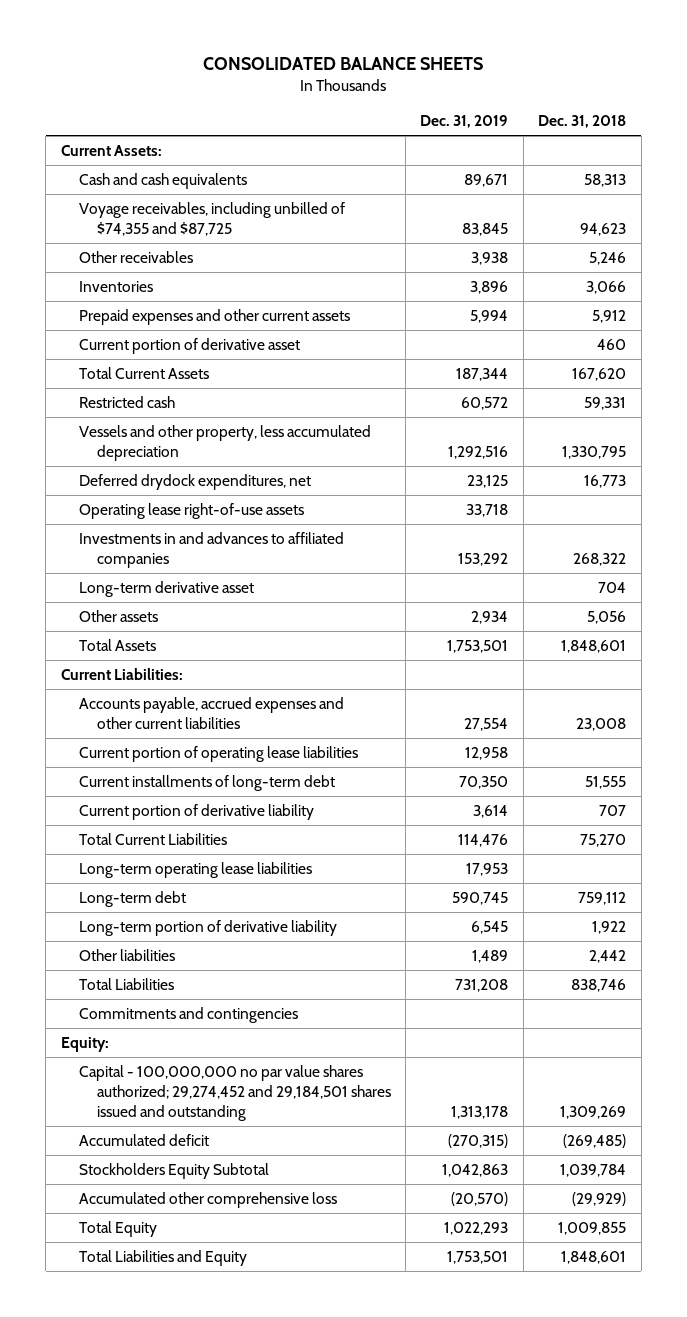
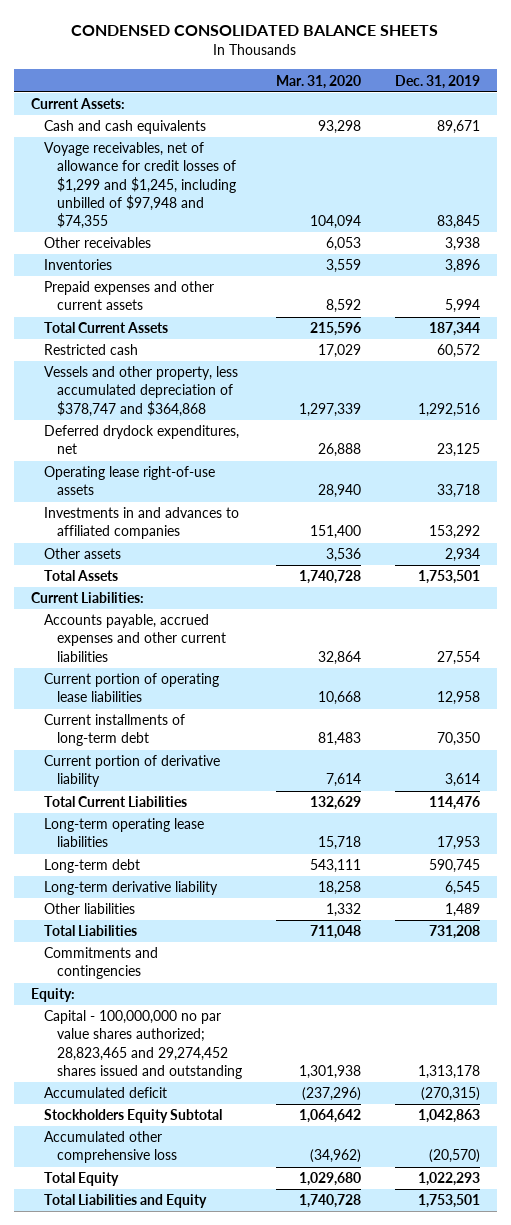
- CONSOLIDATED BALANCE SHEETS
+ CONDENSED CONSOLIDATED BALANCE SHEETS
- | Dec. 31, 2019 | Dec. 31, 2018
+ | Mar. 31, 2020 | Dec. 31, 2019
- Voyage receivables, including unbilled of $74,355 and $87,725 | 83,845 | 94,623
+ Voyage receivables, net of allowance for credit losses of $1,299 and $1,245, including unbilled of $97,948 and $74,355 | 104,094 | 83,845
- Current portion of derivative asset | | 460
- Vessels and other property, less accumulated depreciation | 1,292,516 | 1,330,795
+ Vessels and other property, less accumulated depreciation of $378,747 and $364,868 | 1,297,339 | 1,292,516
- Long-term derivative asset | | 704
- Long-term portion of derivative liability | 6,545 | 1,922
+ Long-term derivative liability | 18,258 | 6,545
- Capital - 100,000,000 no par value shares authorized; 29,274,452 and 29,184,501 shares issued and outstanding | 1,313,178 | 1,309,269
+ Capital - 100,000,000 no par value shares authorized; 28,823,465 and 29,274,452 shares issued and outstanding | 1,301,938 | 1,313,178

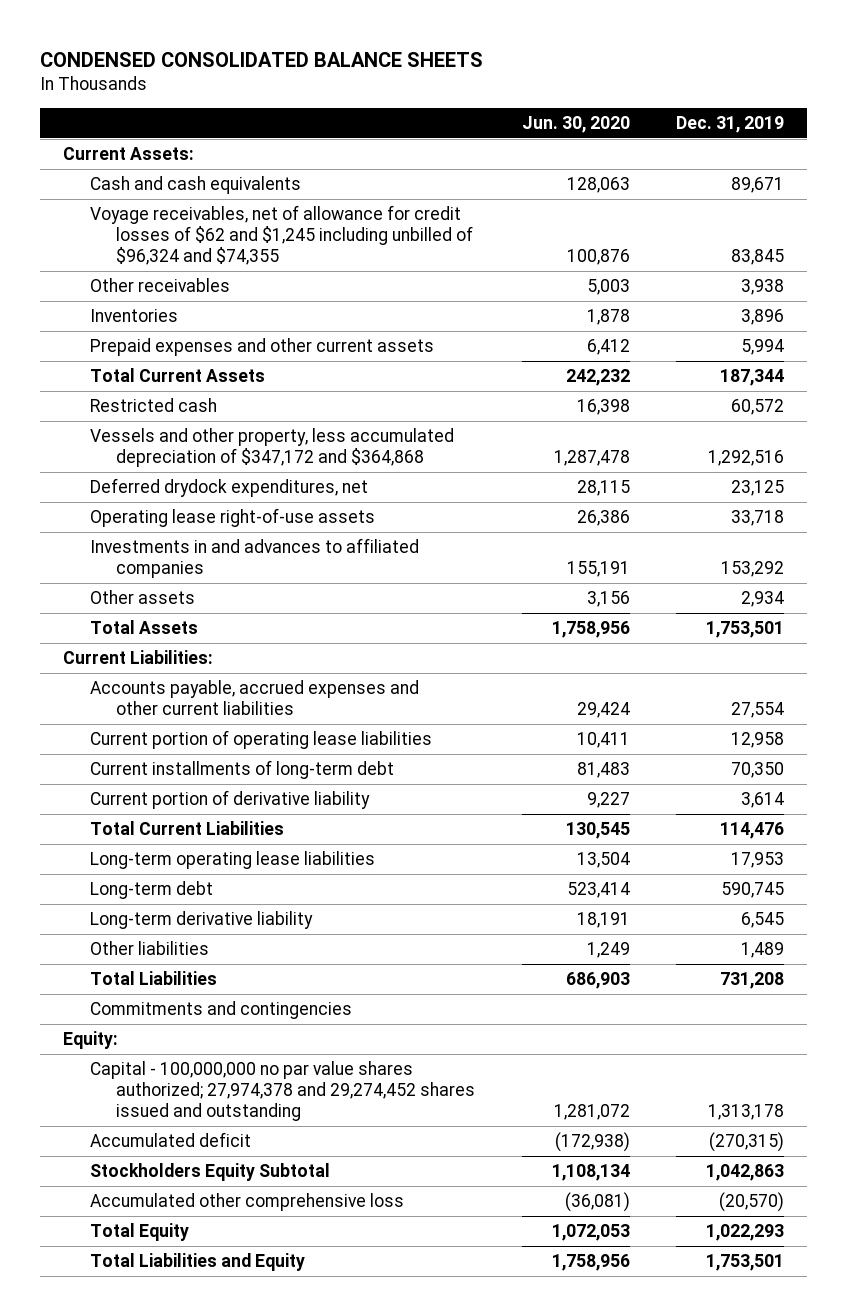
- | Mar. 31, 2020 | Dec. 31, 2019
+ | Jun. 30, 2020 | Dec. 31, 2019
- Voyage receivables, net of allowance for credit losses of $1,299 and $1,245, including unbilled of $97,948 and $74,355 | 104,094 | 83,845
+ Voyage receivables, net of allowance for credit losses of $62 and $1,245 including unbilled of $96,324 and $74,355 | 100,876 | 83,845
- Vessels and other property, less accumulated depreciation of $378,747 and $364,868 | 1,297,339 | 1,292,516
+ Vessels and other property, less accumulated depreciation of $347,172 and $364,868 | 1,287,478 | 1,292,516
- Capital - 100,000,000 no par value shares authorized; 28,823,465 and 29,274,452 shares issued and outstanding | 1,301,938 | 1,313,178
+ Capital - 100,000,000 no par value shares authorized; 27,974,378 and 29,274,452 shares issued and outstanding | 1,281,072 | 1,313,178

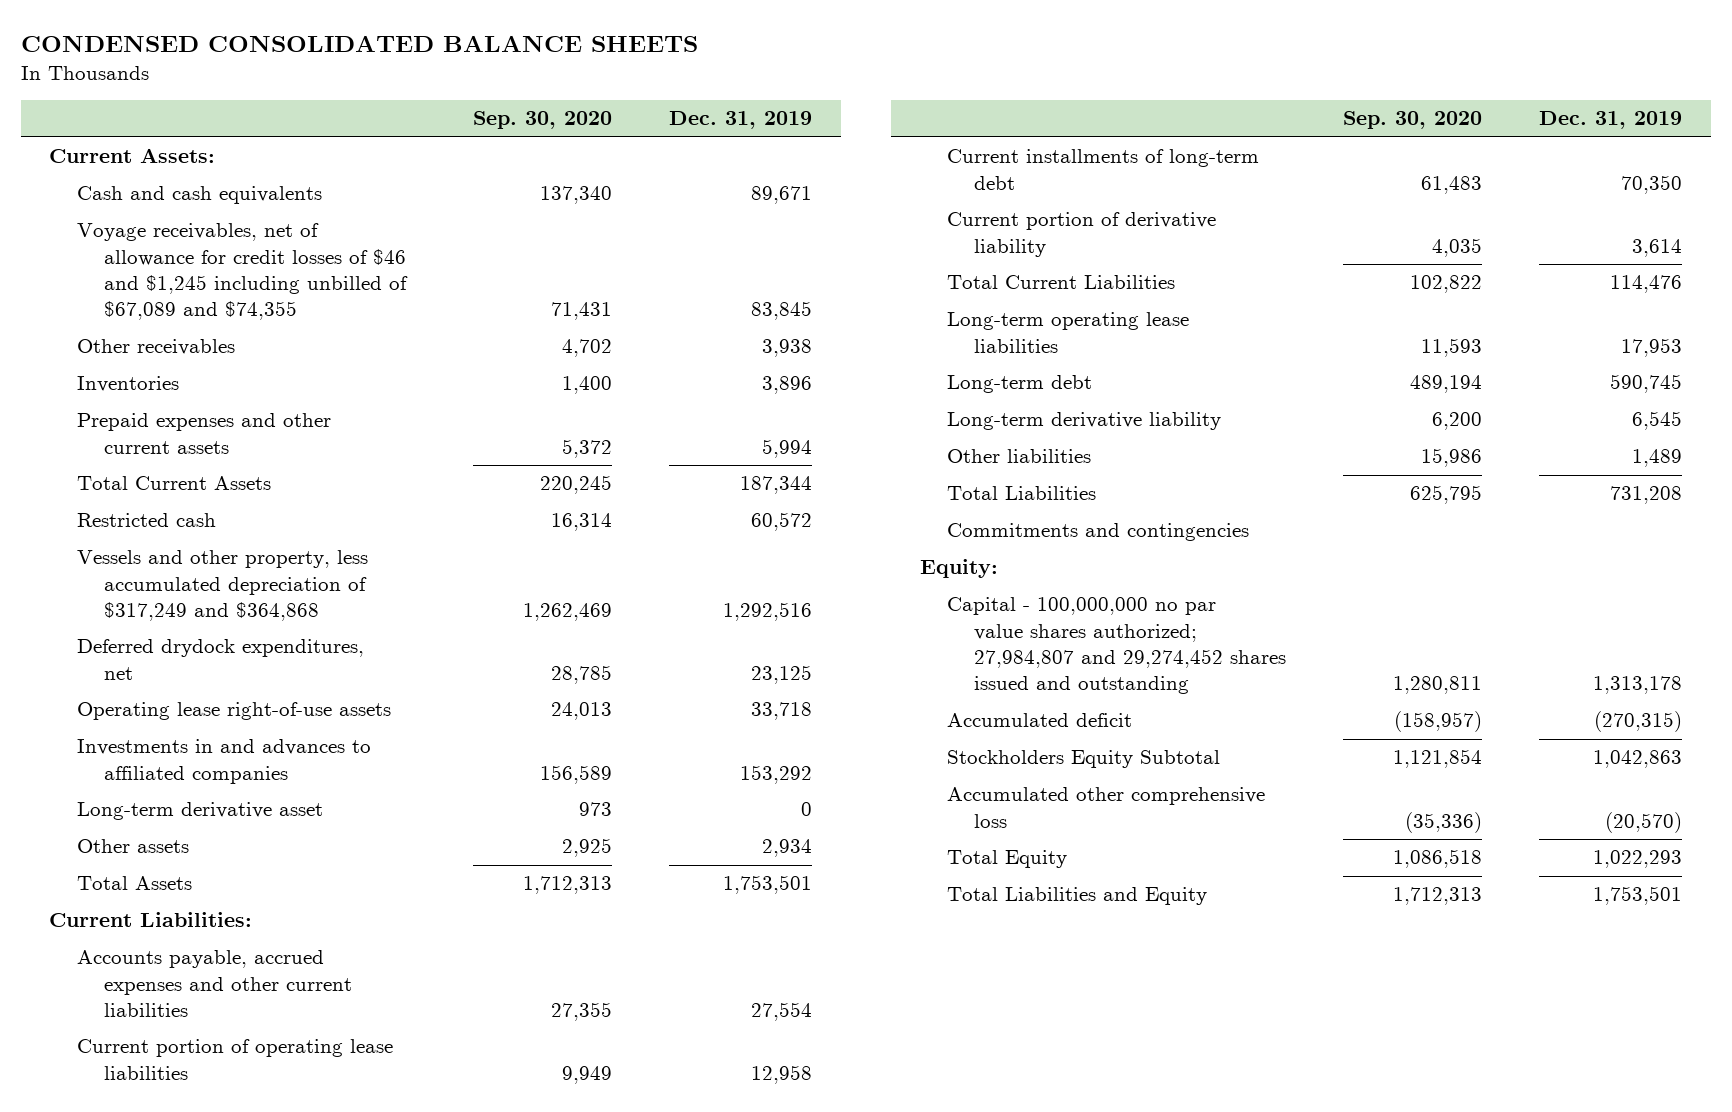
- | Jun. 30, 2020 | Dec. 31, 2019
+ | Sep. 30, 2020 | Dec. 31, 2019
- Voyage receivables, net of allowance for credit losses of $62 and $1,245 including unbilled of $96,324 and $74,355 | 100,876 | 83,845
+ Voyage receivables, net of allowance for credit losses of $46 and $1,245 including unbilled of $67,089 and $74,355 | 71,431 | 83,845
- Vessels and other property, less accumulated depreciation of $347,172 and $364,868 | 1,287,478 | 1,292,516
+ Vessels and other property, less accumulated depreciation of $317,249 and $364,868 | 1,262,469 | 1,292,516
+ Long-term derivative asset | 973 | 0
- Capital - 100,000,000 no par value shares authorized; 27,974,378 and 29,274,452 shares issued and outstanding | 1,281,072 | 1,313,178
+ Capital - 100,000,000 no par value shares authorized; 27,984,807 and 29,274,452 shares issued and outstanding | 1,280,811 | 1,313,178

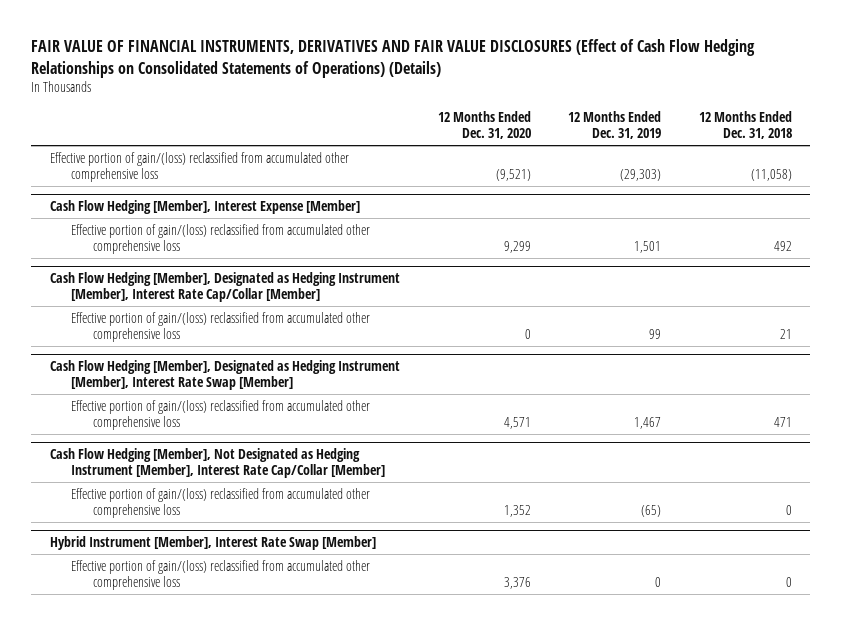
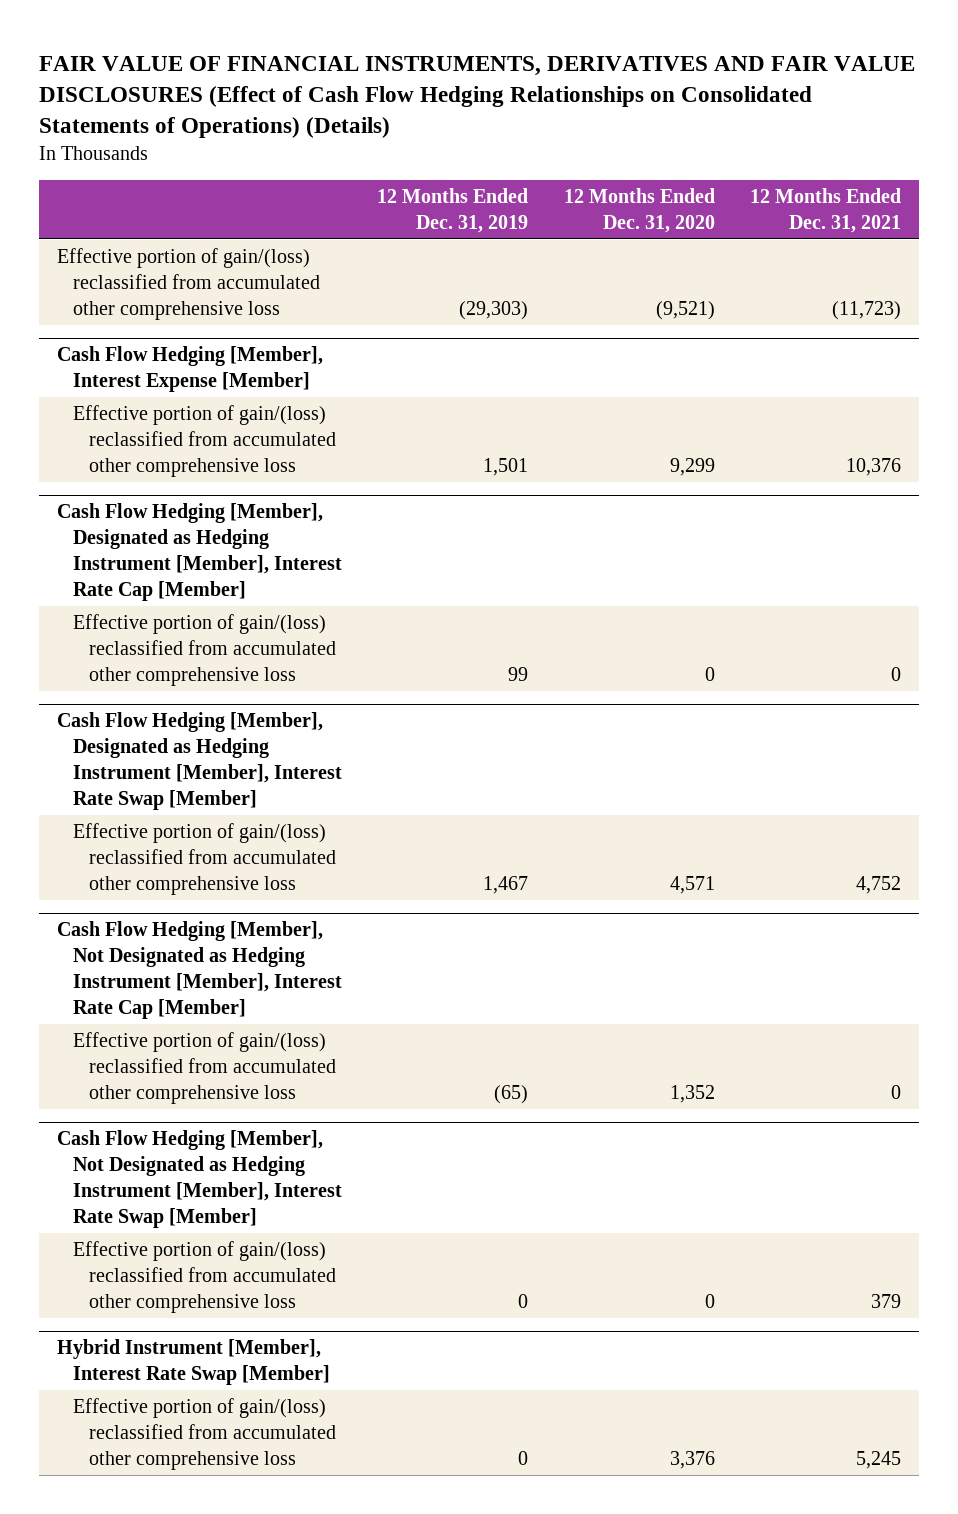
- | 12 Months Ended Dec. 31, 2020 | 12 Months Ended Dec. 31, 2019 | 12 Months Ended Dec. 31, 2018
+ | 12 Months Ended Dec. 31, 2019 | 12 Months Ended Dec. 31, 2020 | 12 Months Ended Dec. 31, 2021
- Cash Flow Hedging [Member], Designated as Hedging Instrument [Member], Interest Rate Cap/Collar [Member]
+ Cash Flow Hedging [Member], Designated as Hedging Instrument [Member], Interest Rate Cap [Member]
- Cash Flow Hedging [Member], Not Designated as Hedging Instrument [Member], Interest Rate Cap/Collar [Member]
+ Cash Flow Hedging [Member], Not Designated as Hedging Instrument [Member], Interest Rate Cap [Member]
+ Cash Flow Hedging [Member], Not Designated as Hedging Instrument [Member], Interest Rate Swap [Member]
+ Effective portion of gain/(loss) reclassified from accumulated other comprehensive loss | 0 | 0 | 379

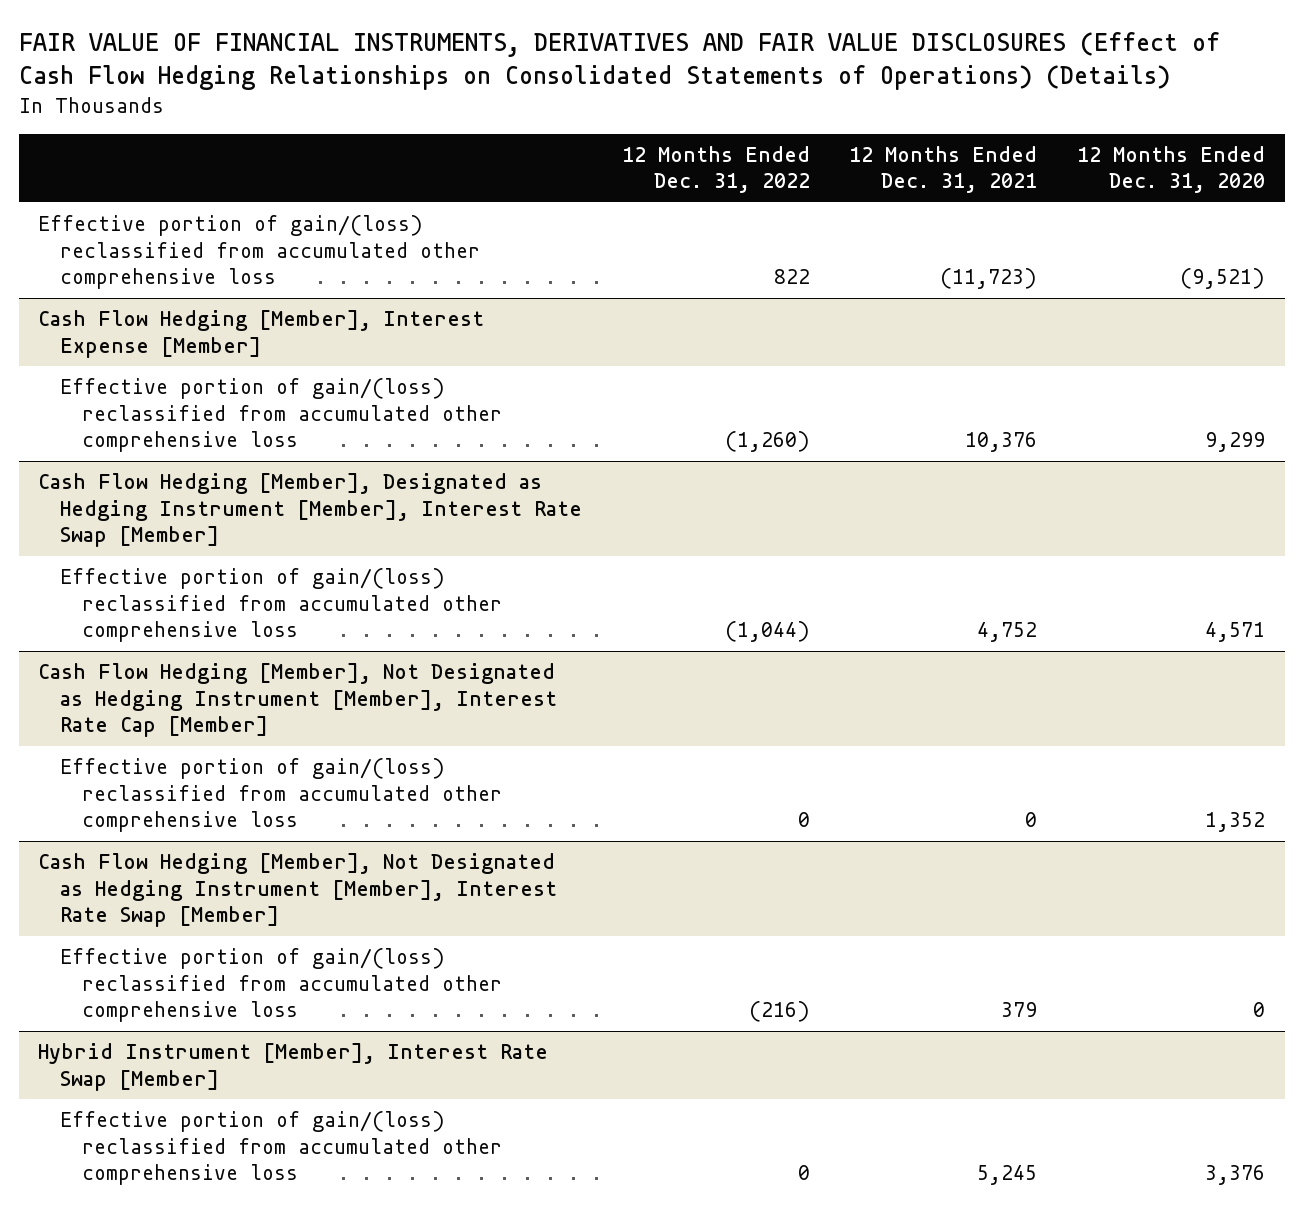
- | 12 Months Ended Dec. 31, 2019 | 12 Months Ended Dec. 31, 2020 | 12 Months Ended Dec. 31, 2021
+ | 12 Months Ended Dec. 31, 2022 | 12 Months Ended Dec. 31, 2021 | 12 Months Ended Dec. 31, 2020
- Cash Flow Hedging [Member], Designated as Hedging Instrument [Member], Interest Rate Cap [Member]
- Effective portion of gain/(loss) reclassified from accumulated other comprehensive loss | 99 | 0 | 0

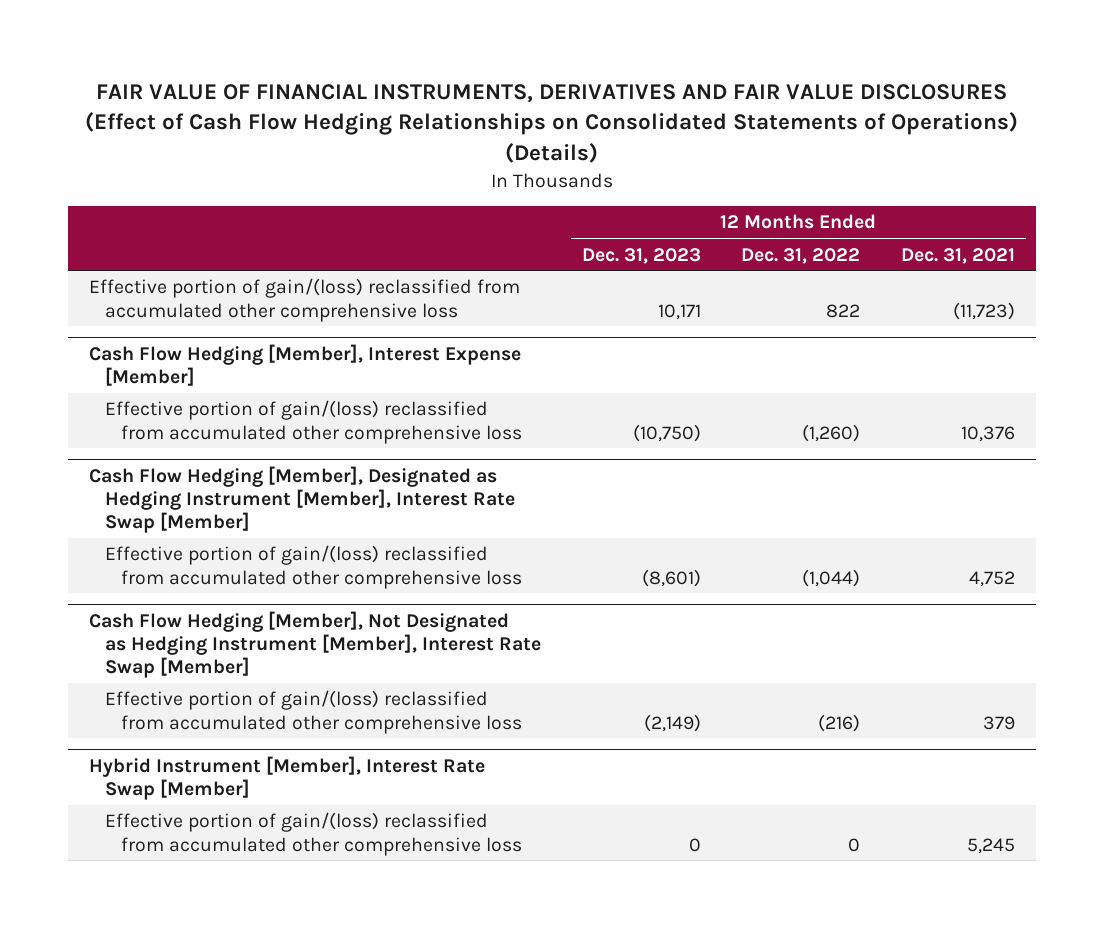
- | 12 Months Ended Dec. 31, 2022 | 12 Months Ended Dec. 31, 2021 | 12 Months Ended Dec. 31, 2020
+ | 12 Months Ended Dec. 31, 2023 | 12 Months Ended Dec. 31, 2022 | 12 Months Ended Dec. 31, 2021
- Cash Flow Hedging [Member], Not Designated as Hedging Instrument [Member], Interest Rate Cap [Member]
- Effective portion of gain/(loss) reclassified from accumulated other comprehensive loss | 0 | 0 | 1,352

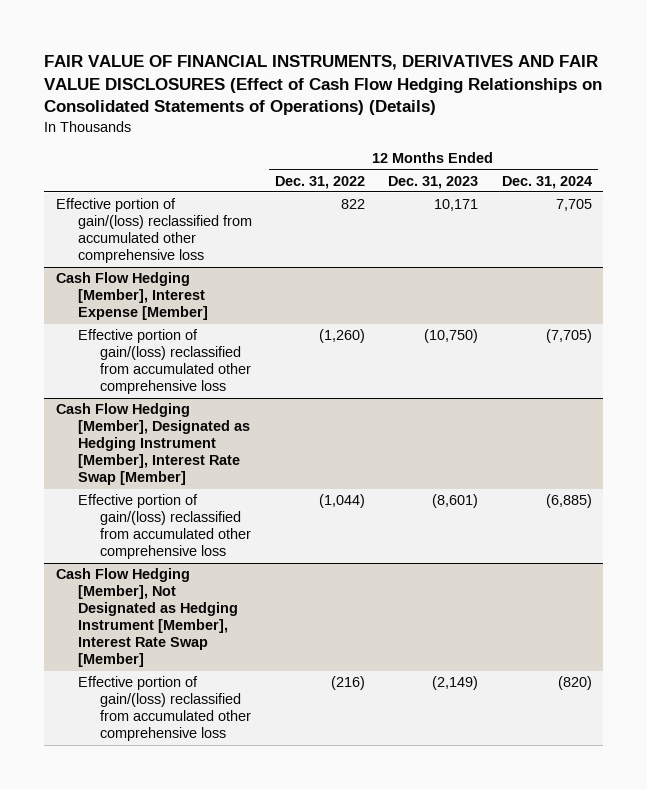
- | 12 Months Ended Dec. 31, 2023 | 12 Months Ended Dec. 31, 2022 | 12 Months Ended Dec. 31, 2021
+ | 12 Months Ended Dec. 31, 2022 | 12 Months Ended Dec. 31, 2023 | 12 Months Ended Dec. 31, 2024
- Hybrid Instrument [Member], Interest Rate Swap [Member]
- Effective portion of gain/(loss) reclassified from accumulated other comprehensive loss | 0 | 0 | 5,245

